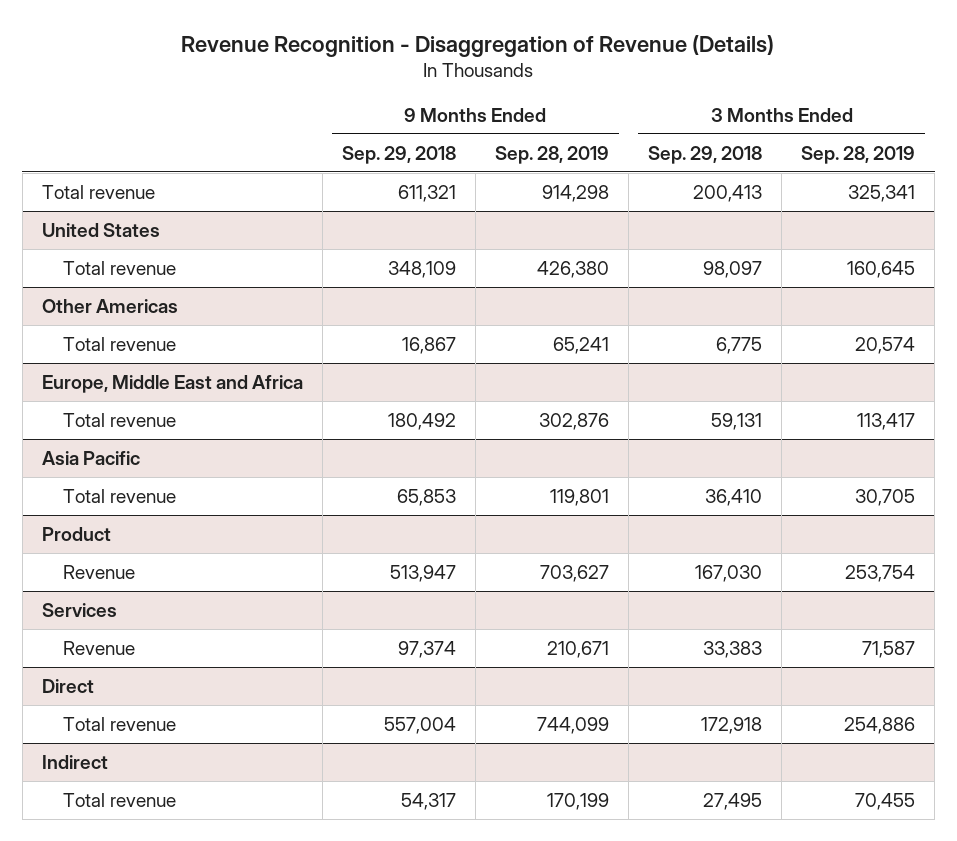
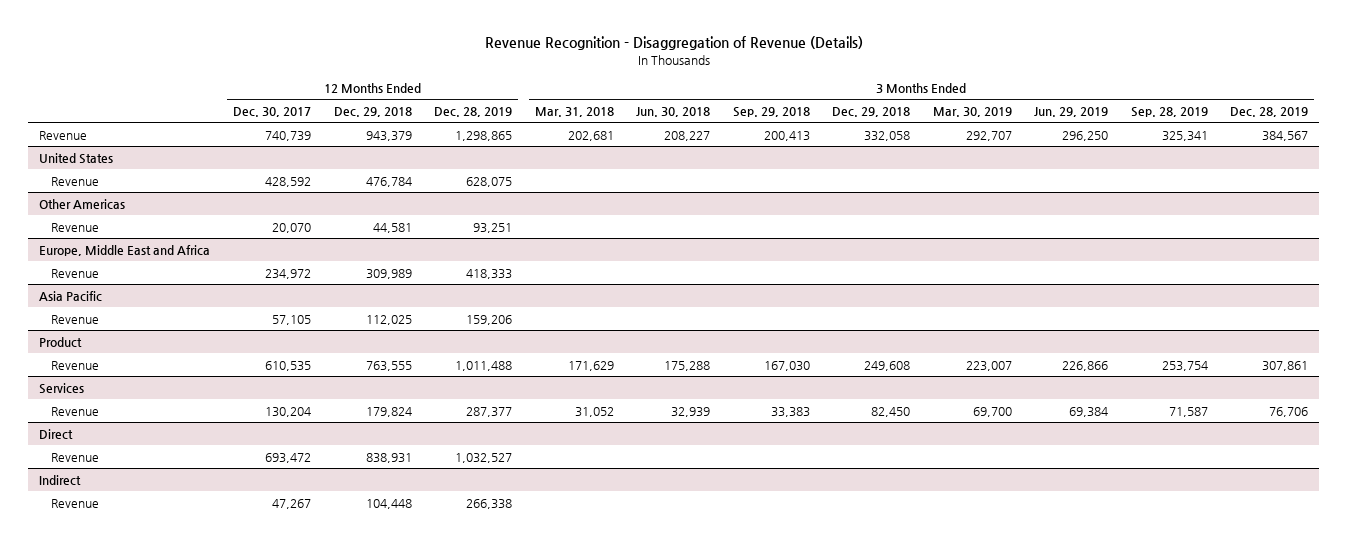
- | 9 Months Ended Sep. 29, 2018 | 9 Months Ended Sep. 28, 2019 | 3 Months Ended Sep. 29, 2018 | 3 Months Ended Sep. 28, 2019
+ | 12 Months Ended Dec. 30, 2017 | 12 Months Ended Dec. 29, 2018 | 12 Months Ended Dec. 28, 2019 | 3 Months Ended Mar. 31, 2018 | 3 Months Ended Jun. 30, 2018 | 3 Months Ended Sep. 29, 2018 | 3 Months Ended Dec. 29, 2018 | 3 Months Ended Mar. 30, 2019 | 3 Months Ended Jun. 29, 2019 | 3 Months Ended Sep. 28, 2019 | 3 Months Ended Dec. 28, 2019
- Total revenue | 611,321 | 914,298 | 200,413 | 325,341
+ Revenue | 740,739 | 943,379 | 1,298,865 | 202,681 | 208,227 | 200,413 | 332,058 | 292,707 | 296,250 | 325,341 | 384,567
@ United States
- Total revenue | 348,109 | 426,380 | 98,097 | 160,645
+ Revenue | 428,592 | 476,784 | 628,075 | | | | | | | |
@ Other Americas
- Total revenue | 16,867 | 65,241 | 6,775 | 20,574
+ Revenue | 20,070 | 44,581 | 93,251 | | | | | | | |
@ Europe, Middle East and Africa
- Total revenue | 180,492 | 302,876 | 59,131 | 113,417
+ Revenue | 234,972 | 309,989 | 418,333 | | | | | | | |
@ Asia Pacific
- Total revenue | 65,853 | 119,801 | 36,410 | 30,705
+ Revenue | 57,105 | 112,025 | 159,206 | | | | | | | |
@ Direct
- Total revenue | 557,004 | 744,099 | 172,918 | 254,886
+ Revenue | 693,472 | 838,931 | 1,032,527 | | | | | | | |
@ Indirect
- Total revenue | 54,317 | 170,199 | 27,495 | 70,455
+ Revenue | 47,267 | 104,448 | 266,338 | | | | | | | |

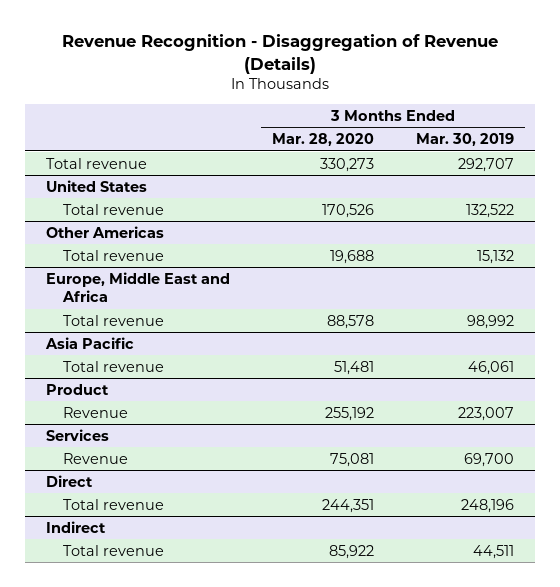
- | 12 Months Ended Dec. 30, 2017 | 12 Months Ended Dec. 29, 2018 | 12 Months Ended Dec. 28, 2019 | 3 Months Ended Mar. 31, 2018 | 3 Months Ended Jun. 30, 2018 | 3 Months Ended Sep. 29, 2018 | 3 Months Ended Dec. 29, 2018 | 3 Months Ended Mar. 30, 2019 | 3 Months Ended Jun. 29, 2019 | 3 Months Ended Sep. 28, 2019 | 3 Months Ended Dec. 28, 2019
+ | 3 Months Ended Mar. 28, 2020 | 3 Months Ended Mar. 30, 2019
- Revenue | 740,739 | 943,379 | 1,298,865 | 202,681 | 208,227 | 200,413 | 332,058 | 292,707 | 296,250 | 325,341 | 384,567
+ Total revenue | 330,273 | 292,707
@ United States
- Revenue | 428,592 | 476,784 | 628,075 | | | | | | | |
+ Total revenue | 170,526 | 132,522
@ Other Americas
- Revenue | 20,070 | 44,581 | 93,251 | | | | | | | |
+ Total revenue | 19,688 | 15,132
@ Europe, Middle East and Africa
- Revenue | 234,972 | 309,989 | 418,333 | | | | | | | |
+ Total revenue | 88,578 | 98,992
@ Asia Pacific
- Revenue | 57,105 | 112,025 | 159,206 | | | | | | | |
+ Total revenue | 51,481 | 46,061
@ Direct
- Revenue | 693,472 | 838,931 | 1,032,527 | | | | | | | |
+ Total revenue | 244,351 | 248,196
@ Indirect
- Revenue | 47,267 | 104,448 | 266,338 | | | | | | | |
+ Total revenue | 85,922 | 44,511

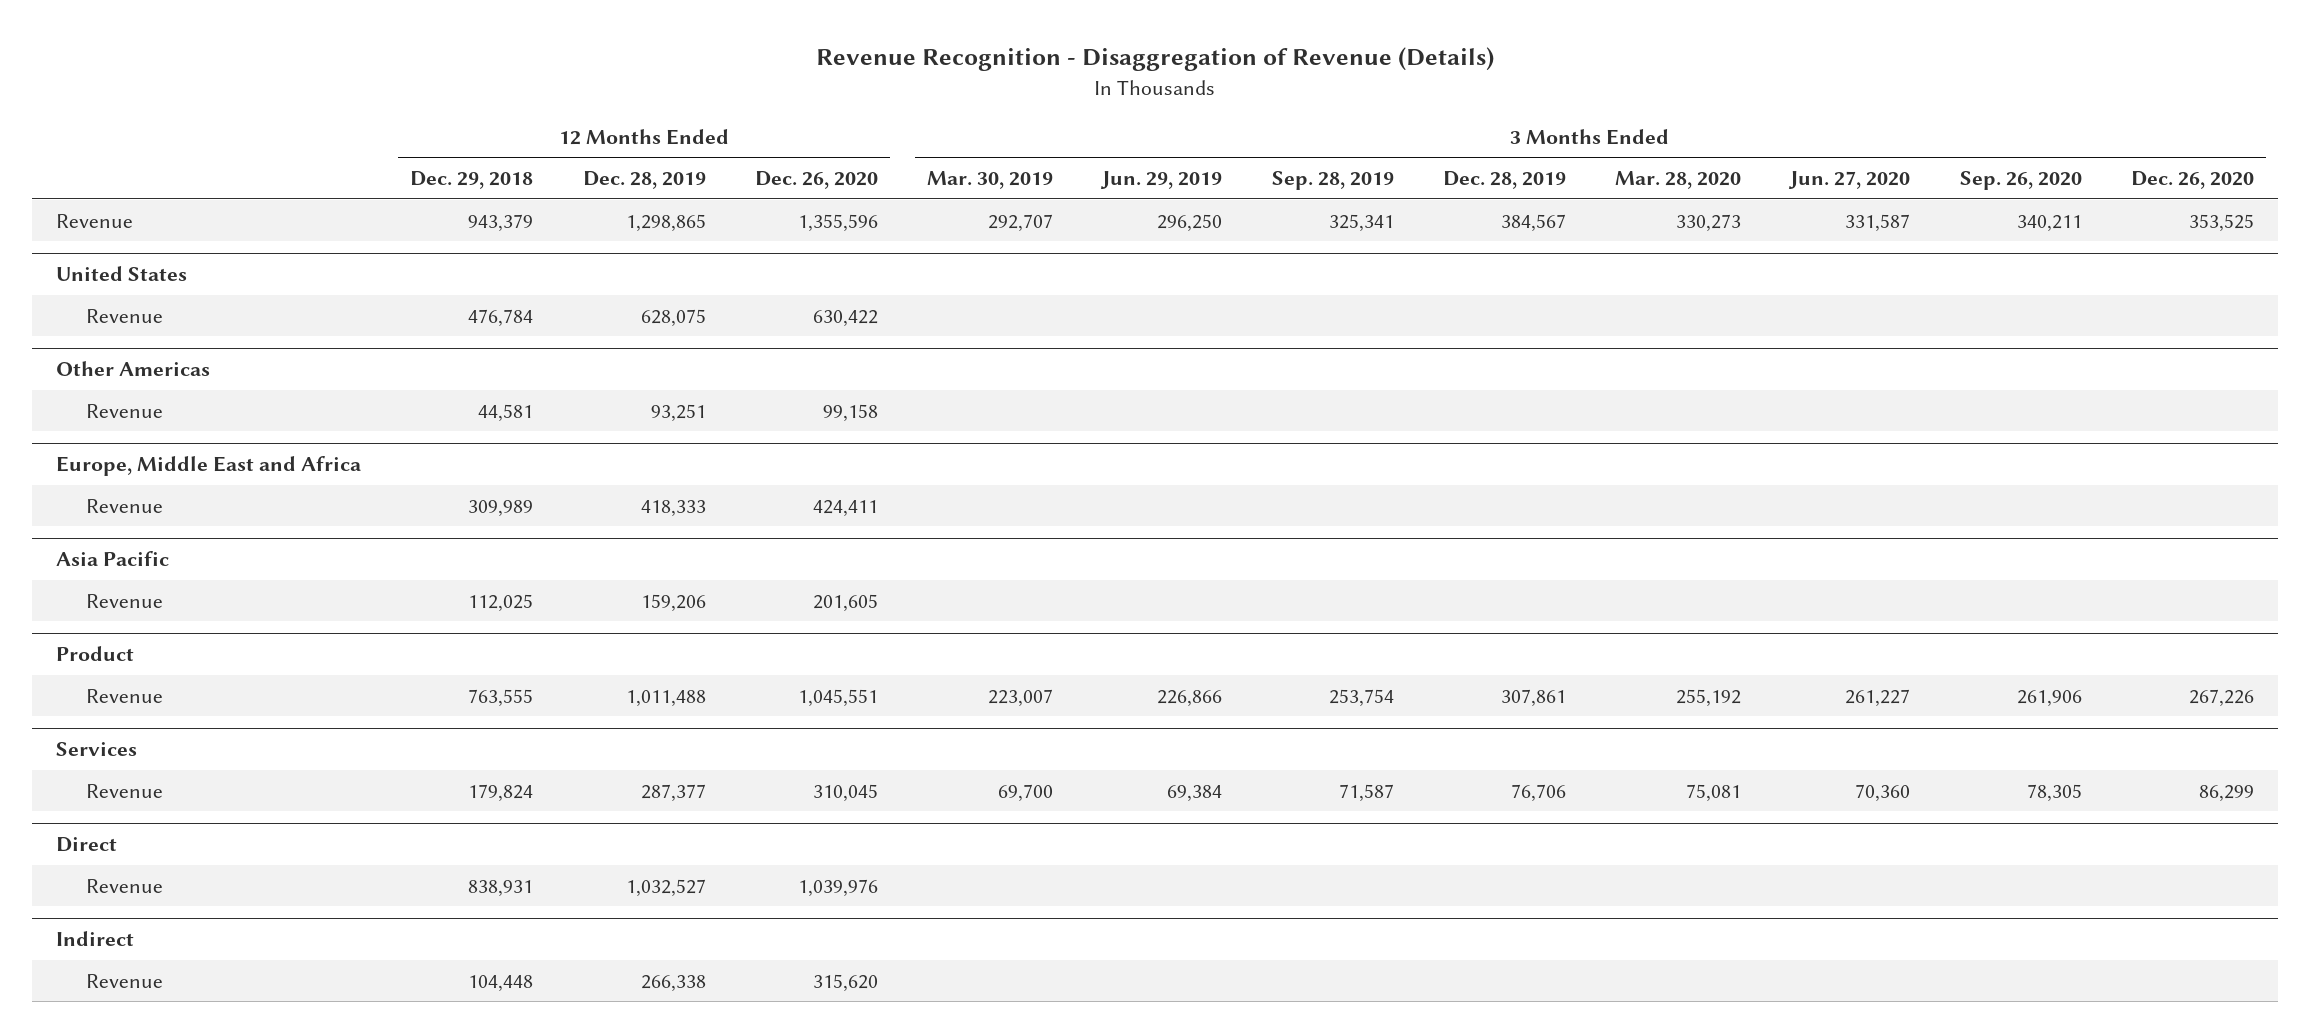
- | 3 Months Ended Mar. 28, 2020 | 3 Months Ended Mar. 30, 2019
+ | 12 Months Ended Dec. 29, 2018 | 12 Months Ended Dec. 28, 2019 | 12 Months Ended Dec. 26, 2020 | 3 Months Ended Mar. 30, 2019 | 3 Months Ended Jun. 29, 2019 | 3 Months Ended Sep. 28, 2019 | 3 Months Ended Dec. 28, 2019 | 3 Months Ended Mar. 28, 2020 | 3 Months Ended Jun. 27, 2020 | 3 Months Ended Sep. 26, 2020 | 3 Months Ended Dec. 26, 2020
- Total revenue | 330,273 | 292,707
+ Revenue | 943,379 | 1,298,865 | 1,355,596 | 292,707 | 296,250 | 325,341 | 384,567 | 330,273 | 331,587 | 340,211 | 353,525
@ United States
- Total revenue | 170,526 | 132,522
+ Revenue | 476,784 | 628,075 | 630,422 | | | | | | | |
@ Other Americas
- Total revenue | 19,688 | 15,132
+ Revenue | 44,581 | 93,251 | 99,158 | | | | | | | |
@ Europe, Middle East and Africa
- Total revenue | 88,578 | 98,992
+ Revenue | 309,989 | 418,333 | 424,411 | | | | | | | |
@ Asia Pacific
- Total revenue | 51,481 | 46,061
+ Revenue | 112,025 | 159,206 | 201,605 | | | | | | | |
@ Direct
- Total revenue | 244,351 | 248,196
+ Revenue | 838,931 | 1,032,527 | 1,039,976 | | | | | | | |
@ Indirect
- Total revenue | 85,922 | 44,511
+ Revenue | 104,448 | 266,338 | 315,620 | | | | | | | |

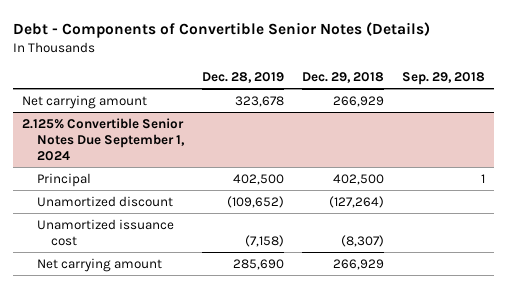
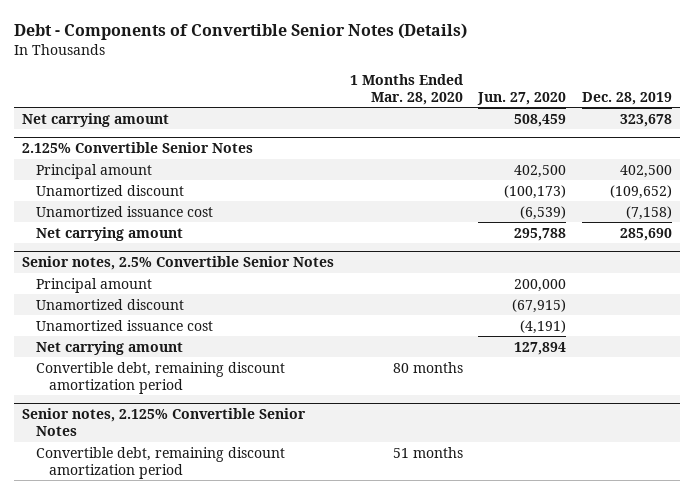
- | Dec. 28, 2019 | Dec. 29, 2018 | Sep. 29, 2018
+ | 1 Months Ended Mar. 28, 2020 | Jun. 27, 2020 | Dec. 28, 2019
- 2.125% Convertible Senior Notes Due September 1, 2024
- Principal | 402,500 | 402,500 | 1
+ 2.125% Convertible Senior Notes
+ Principal amount | | 402,500 | 402,500
+ Senior notes, 2.5% Convertible Senior Notes
+ Principal amount | | 200,000 |
+ Unamortized discount | | (67,915) |
+ Unamortized issuance cost | | (4,191) |
+ Net carrying amount | | 127,894 |
+ Convertible debt, remaining discount amortization period | 80 months | |
+ Senior notes, 2.125% Convertible Senior Notes
+ Convertible debt, remaining discount amortization period | 51 months | |

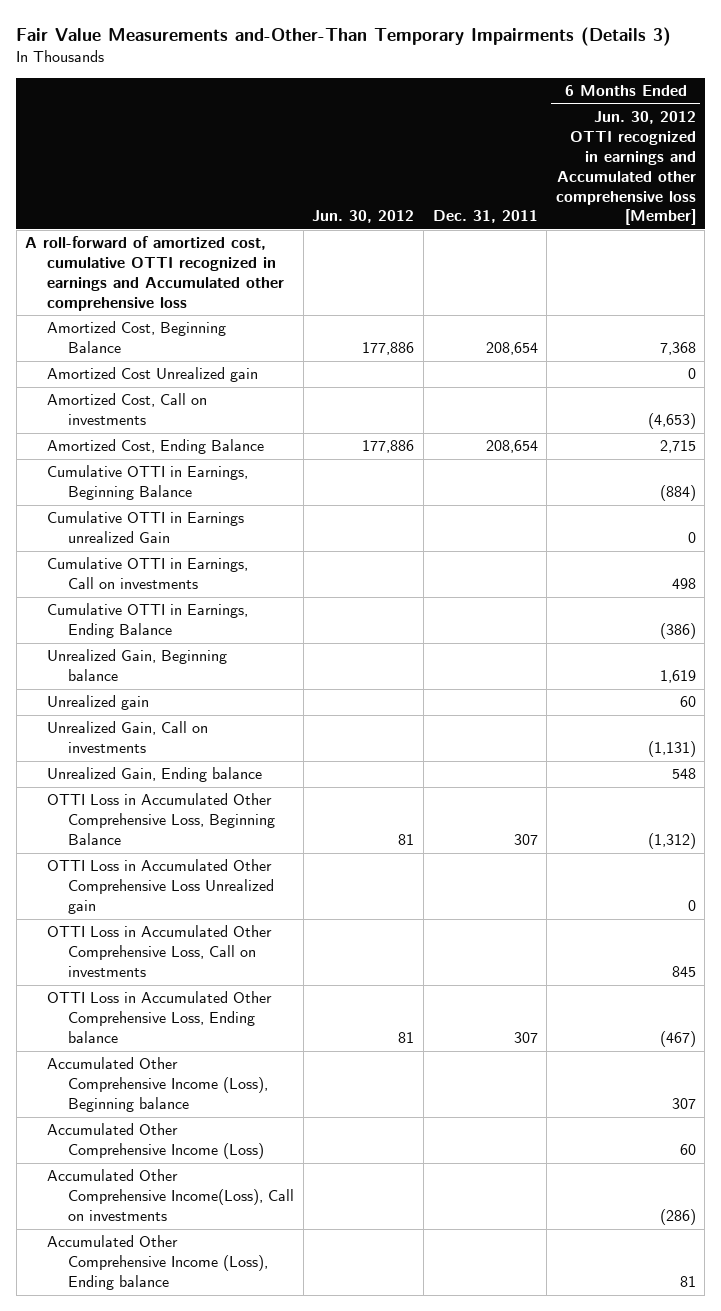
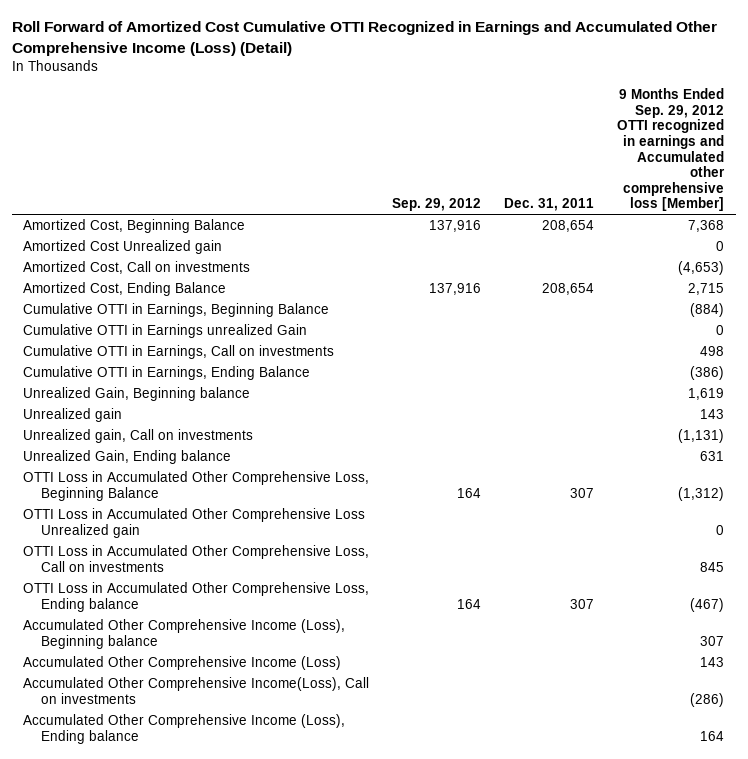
- Fair Value Measurements and-Other-Than Temporary Impairments (Details 3)
+ Roll Forward of Amortized Cost Cumulative OTTI Recognized in Earnings and Accumulated Other Comprehensive Income (Loss) (Detail)
- | Jun. 30, 2012 | Dec. 31, 2011 | 6 Months Ended Jun. 30, 2012 OTTI recognized in earnings and Accumulated other comprehensive loss [Member]
+ | Sep. 29, 2012 | Dec. 31, 2011 | 9 Months Ended Sep. 29, 2012 OTTI recognized in earnings and Accumulated other comprehensive loss [Member]
- A roll-forward of amortized cost, cumulative OTTI recognized in earnings and Accumulated other comprehensive loss
- Unrealized Gain, Call on investments | | | (1,131)
+ Unrealized gain, Call on investments | | | (1,131)

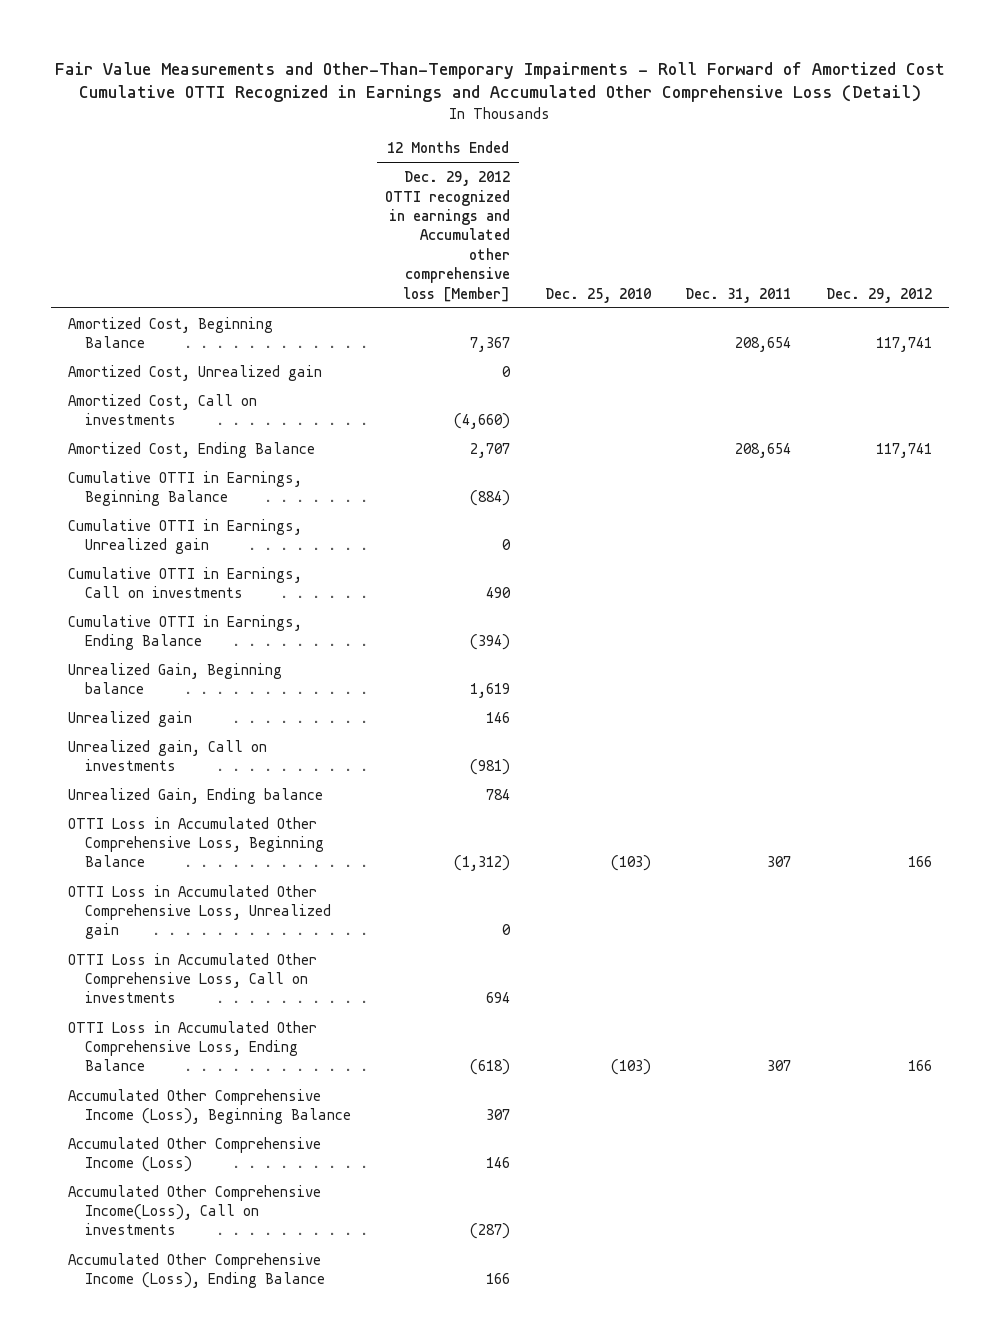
- Roll Forward of Amortized Cost Cumulative OTTI Recognized in Earnings and Accumulated Other Comprehensive Income (Loss) (Detail)
+ Fair Value Measurements and Other-Than-Temporary Impairments - Roll Forward of Amortized Cost Cumulative OTTI Recognized in Earnings and Accumulated Other Comprehensive Loss (Detail)
- | Sep. 29, 2012 | Dec. 31, 2011 | 9 Months Ended Sep. 29, 2012 OTTI recognized in earnings and Accumulated other comprehensive loss [Member]
+ | 12 Months Ended Dec. 29, 2012 OTTI recognized in earnings and Accumulated other comprehensive loss [Member] | Dec. 25, 2010 | Dec. 31, 2011 | Dec. 29, 2012
- Amortized Cost Unrealized gain | | | 0
+ Amortized Cost, Unrealized gain | 0 | | |
- Cumulative OTTI in Earnings unrealized Gain | | | 0
+ Cumulative OTTI in Earnings, Unrealized gain | 0 | | |
- OTTI Loss in Accumulated Other Comprehensive Loss Unrealized gain | | | 0
+ OTTI Loss in Accumulated Other Comprehensive Loss, Unrealized gain | 0 | | |
- OTTI Loss in Accumulated Other Comprehensive Loss, Ending balance | 164 | 307 | (467)
- Accumulated Other Comprehensive Income (Loss), Beginning balance | | | 307
+ OTTI Loss in Accumulated Other Comprehensive Loss, Ending Balance | (618) | (103) | 307 | 166
+ Accumulated Other Comprehensive Income (Loss), Beginning Balance | 307 | | |
- Accumulated Other Comprehensive Income (Loss), Ending balance | | | 164
+ Accumulated Other Comprehensive Income (Loss), Ending Balance | 166 | | |

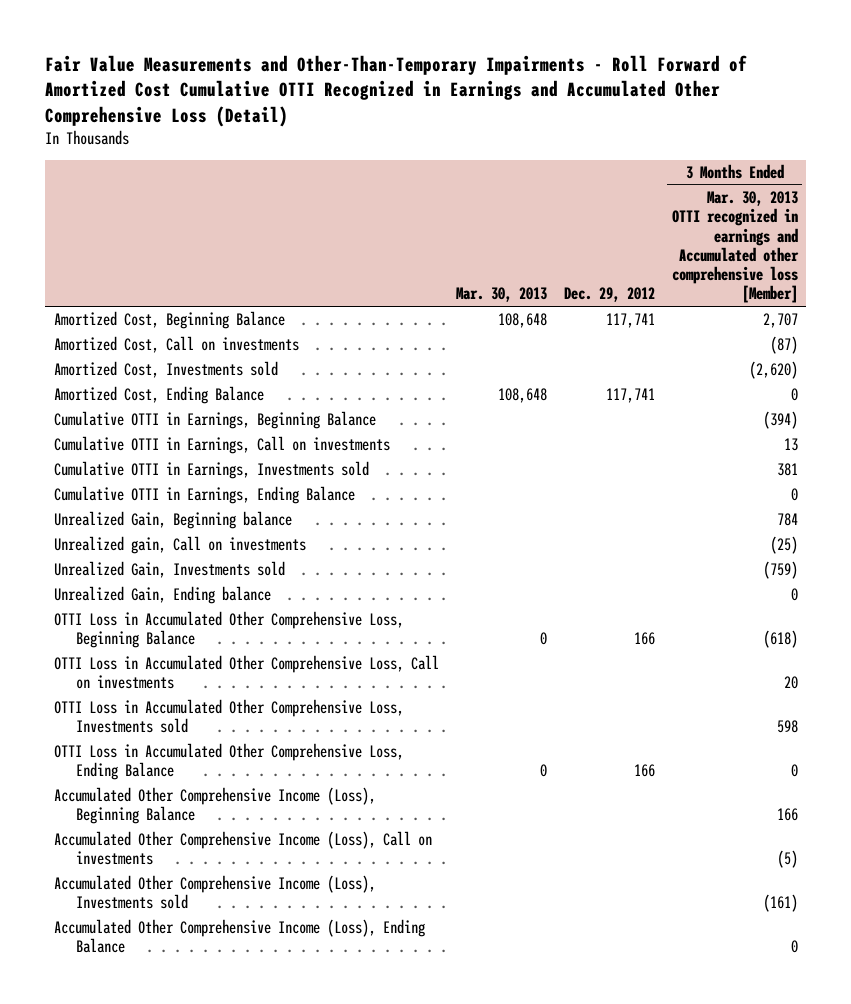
- | 12 Months Ended Dec. 29, 2012 OTTI recognized in earnings and Accumulated other comprehensive loss [Member] | Dec. 25, 2010 | Dec. 31, 2011 | Dec. 29, 2012
+ | Mar. 30, 2013 | Dec. 29, 2012 | 3 Months Ended Mar. 30, 2013 OTTI recognized in earnings and Accumulated other comprehensive loss [Member]
- Amortized Cost, Unrealized gain | 0 | | |
+ Amortized Cost, Investments sold | | | (2,620)
- Cumulative OTTI in Earnings, Unrealized gain | 0 | | |
+ Cumulative OTTI in Earnings, Investments sold | | | 381
- Unrealized gain | 146 | | |
+ Unrealized Gain, Investments sold | | | (759)
- OTTI Loss in Accumulated Other Comprehensive Loss, Unrealized gain | 0 | | |
+ OTTI Loss in Accumulated Other Comprehensive Loss, Investments sold | | | 598
- Accumulated Other Comprehensive Income (Loss) | 146 | | |
- Accumulated Other Comprehensive Income(Loss), Call on investments | (287) | | |
+ Accumulated Other Comprehensive Income (Loss), Call on investments | | | (5)
+ Accumulated Other Comprehensive Income (Loss), Investments sold | | | (161)

